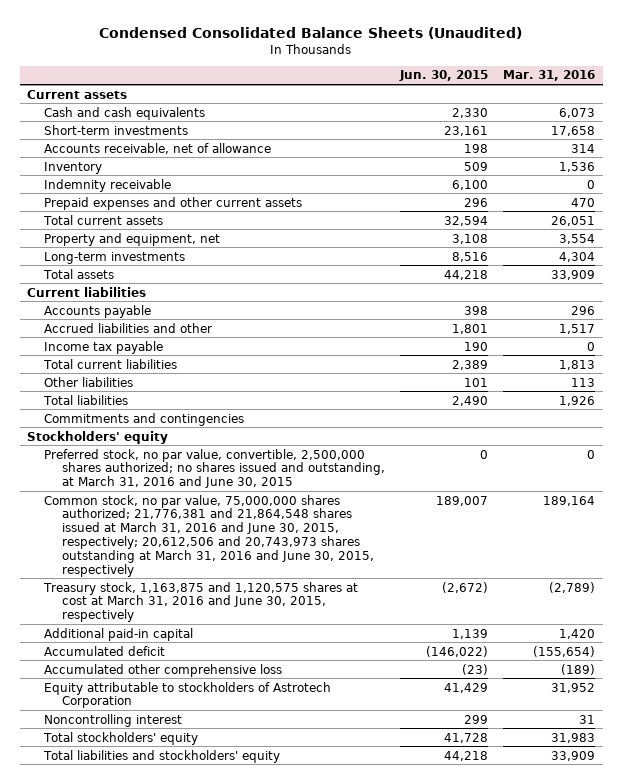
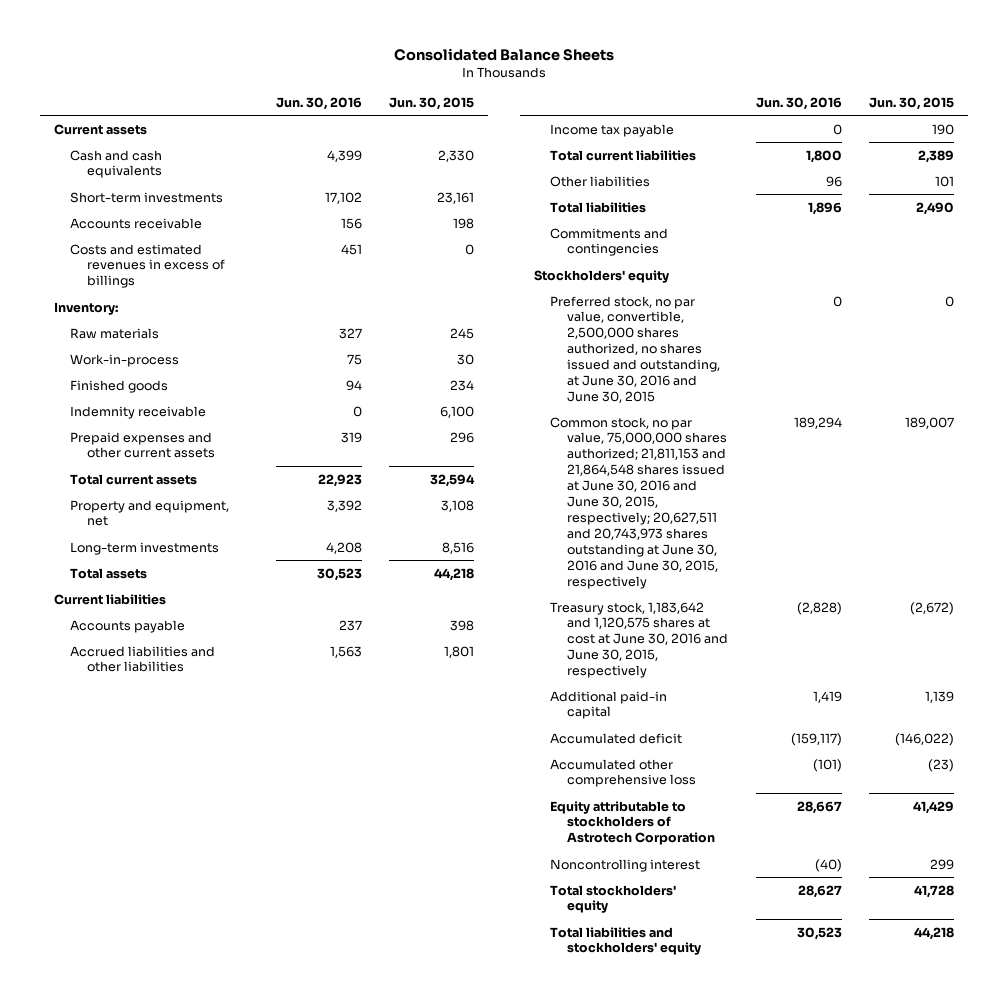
- Condensed Consolidated Balance Sheets (Unaudited)
+ Consolidated Balance Sheets
- | Jun. 30, 2015 | Mar. 31, 2016
+ | Jun. 30, 2016 | Jun. 30, 2015
- Accounts receivable, net of allowance | 198 | 314
- Inventory | 509 | 1,536
+ Accounts receivable | 156 | 198
+ Costs and estimated revenues in excess of billings | 451 | 0
+ Inventory:
+ Raw materials | 327 | 245
+ Work-in-process | 75 | 30
+ Finished goods | 94 | 234
- Accrued liabilities and other | 1,801 | 1,517
+ Accrued liabilities and other liabilities | 1,563 | 1,801
- Preferred stock, no par value, convertible, 2,500,000 shares authorized; no shares issued and outstanding, at March 31, 2016 and June 30, 2015 | 0 | 0
- Common stock, no par value, 75,000,000 shares authorized; 21,776,381 and 21,864,548 shares issued at March 31, 2016 and June 30, 2015, respectively; 20,612,506 and 20,743,973 shares outstanding at March 31, 2016 and June 30, 2015, respectively | 189,007 | 189,164
- Treasury stock, 1,163,875 and 1,120,575 shares at cost at March 31, 2016 and June 30, 2015, respectively | (2,672) | (2,789)
+ Preferred stock, no par value, convertible, 2,500,000 shares authorized, no shares issued and outstanding, at June 30, 2016 and June 30, 2015 | 0 | 0
+ Common stock, no par value, 75,000,000 shares authorized; 21,811,153 and 21,864,548 shares issued at June 30, 2016 and June 30, 2015, respectively; 20,627,511 and 20,743,973 shares outstanding at June 30, 2016 and June 30, 2015, respectively | 189,294 | 189,007
+ Treasury stock, 1,183,642 and 1,120,575 shares at cost at June 30, 2016 and June 30, 2015, respectively | (2,828) | (2,672)

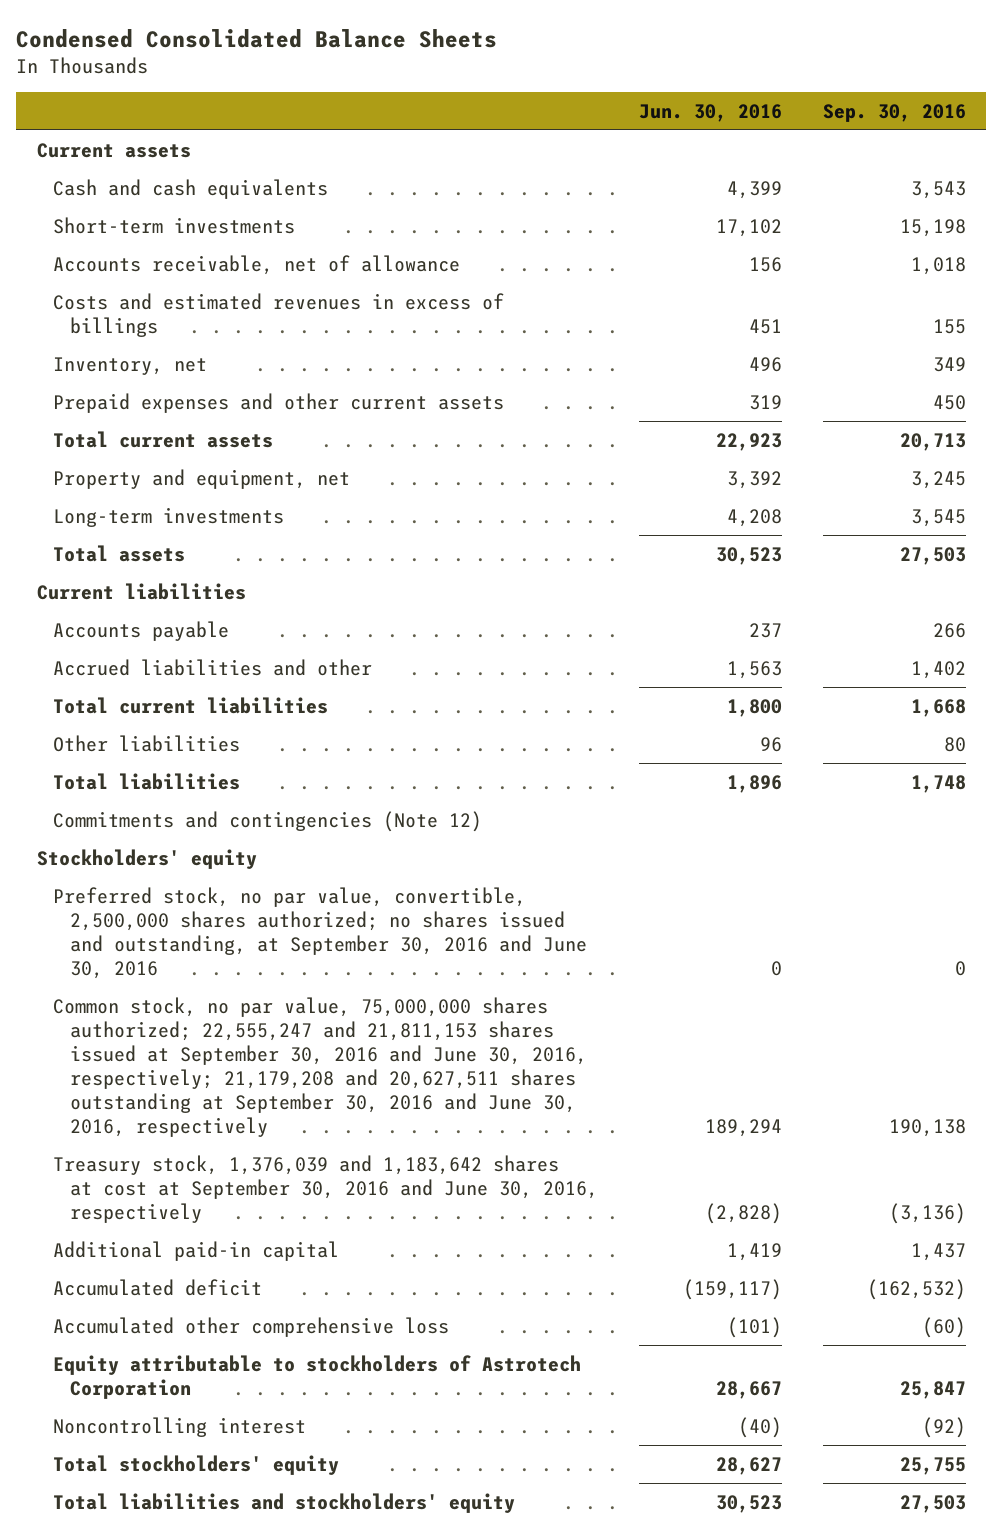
- Consolidated Balance Sheets
+ Condensed Consolidated Balance Sheets
- | Jun. 30, 2016 | Jun. 30, 2015
+ | Jun. 30, 2016 | Sep. 30, 2016
- Accounts receivable | 156 | 198
+ Accounts receivable, net of allowance | 156 | 1,018
- Inventory:
- Raw materials | 327 | 245
- Work-in-process | 75 | 30
- Finished goods | 94 | 234
- Indemnity receivable | 0 | 6,100
+ Inventory, net | 496 | 349
- Accrued liabilities and other liabilities | 1,563 | 1,801
- Income tax payable | 0 | 190
+ Accrued liabilities and other | 1,563 | 1,402
- Commitments and contingencies
+ Commitments and contingencies (Note 12)
- Preferred stock, no par value, convertible, 2,500,000 shares authorized, no shares issued and outstanding, at June 30, 2016 and June 30, 2015 | 0 | 0
- Common stock, no par value, 75,000,000 shares authorized; 21,811,153 and 21,864,548 shares issued at June 30, 2016 and June 30, 2015, respectively; 20,627,511 and 20,743,973 shares outstanding at June 30, 2016 and June 30, 2015, respectively | 189,294 | 189,007
- Treasury stock, 1,183,642 and 1,120,575 shares at cost at June 30, 2016 and June 30, 2015, respectively | (2,828) | (2,672)
+ Preferred stock, no par value, convertible, 2,500,000 shares authorized; no shares issued and outstanding, at September 30, 2016 and June 30, 2016 | 0 | 0
+ Common stock, no par value, 75,000,000 shares authorized; 22,555,247 and 21,811,153 shares issued at September 30, 2016 and June 30, 2016, respectively; 21,179,208 and 20,627,511 shares outstanding at September 30, 2016 and June 30, 2016, respectively | 189,294 | 190,138
+ Treasury stock, 1,376,039 and 1,183,642 shares at cost at September 30, 2016 and June 30, 2016, respectively | (2,828) | (3,136)

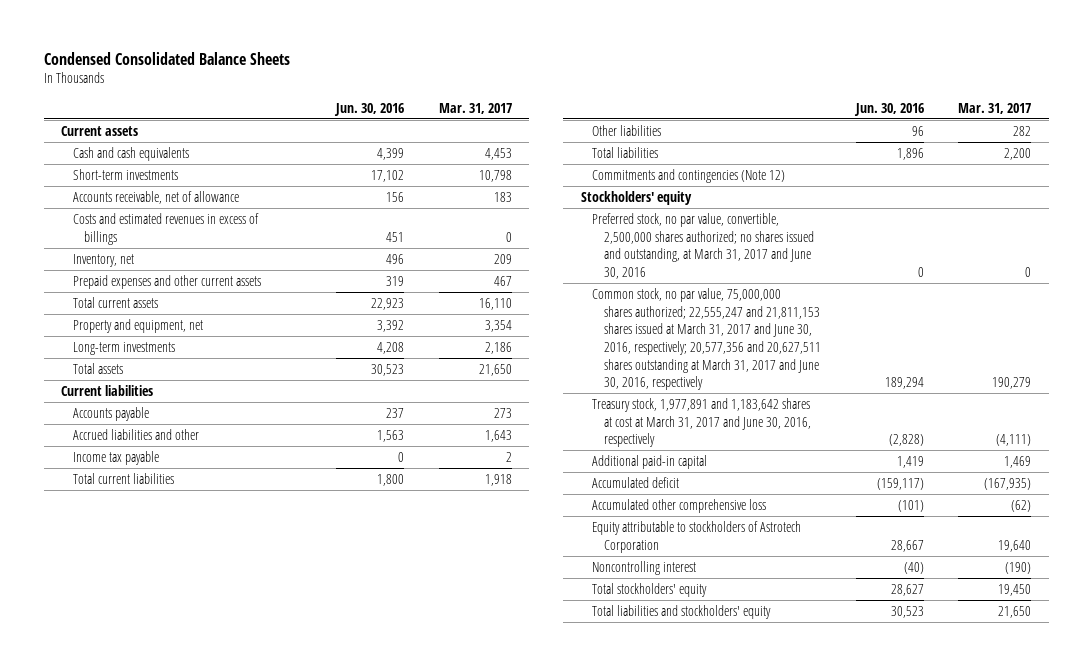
- | Jun. 30, 2016 | Sep. 30, 2016
+ | Jun. 30, 2016 | Mar. 31, 2017
+ Income tax payable | 0 | 2
- Preferred stock, no par value, convertible, 2,500,000 shares authorized; no shares issued and outstanding, at September 30, 2016 and June 30, 2016 | 0 | 0
- Common stock, no par value, 75,000,000 shares authorized; 22,555,247 and 21,811,153 shares issued at September 30, 2016 and June 30, 2016, respectively; 21,179,208 and 20,627,511 shares outstanding at September 30, 2016 and June 30, 2016, respectively | 189,294 | 190,138
- Treasury stock, 1,376,039 and 1,183,642 shares at cost at September 30, 2016 and June 30, 2016, respectively | (2,828) | (3,136)
+ Preferred stock, no par value, convertible, 2,500,000 shares authorized; no shares issued and outstanding, at March 31, 2017 and June 30, 2016 | 0 | 0
+ Common stock, no par value, 75,000,000 shares authorized; 22,555,247 and 21,811,153 shares issued at March 31, 2017 and June 30, 2016, respectively; 20,577,356 and 20,627,511 shares outstanding at March 31, 2017 and June 30, 2016, respectively | 189,294 | 190,279
+ Treasury stock, 1,977,891 and 1,183,642 shares at cost at March 31, 2017 and June 30, 2016, respectively | (2,828) | (4,111)

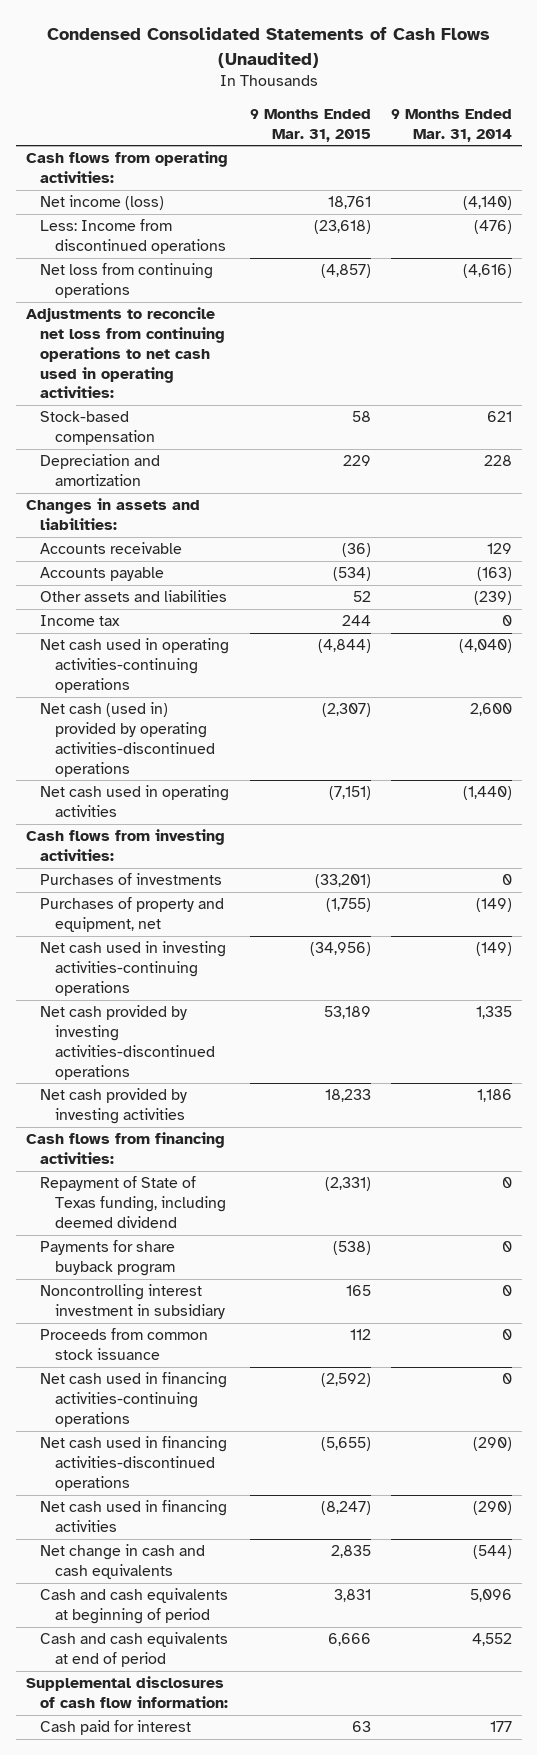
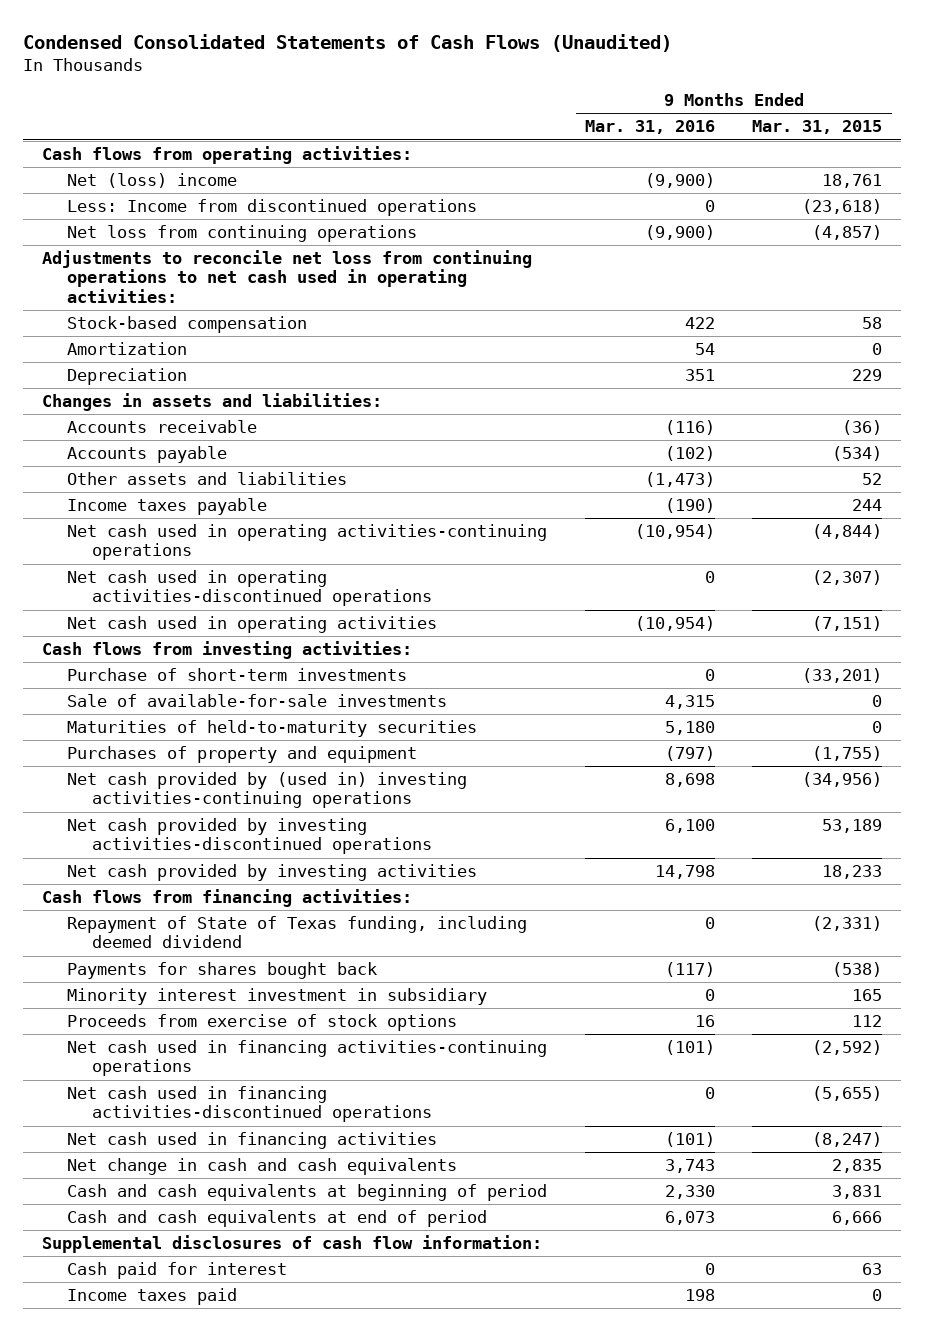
- | 9 Months Ended Mar. 31, 2015 | 9 Months Ended Mar. 31, 2014
+ | 9 Months Ended Mar. 31, 2016 | 9 Months Ended Mar. 31, 2015
- Net income (loss) | 18,761 | (4,140)
+ Net (loss) income | (9,900) | 18,761
- Depreciation and amortization | 229 | 228
+ Amortization | 54 | 0
+ Depreciation | 351 | 229
- Income tax | 244 | 0
+ Income taxes payable | (190) | 244
- Net cash (used in) provided by operating activities-discontinued operations | (2,307) | 2,600
+ Net cash used in operating activities-discontinued operations | 0 | (2,307)
- Purchases of investments | (33,201) | 0
- Purchases of property and equipment, net | (1,755) | (149)
- Net cash used in investing activities-continuing operations | (34,956) | (149)
+ Purchase of short-term investments | 0 | (33,201)
+ Sale of available-for-sale investments | 4,315 | 0
+ Maturities of held-to-maturity securities | 5,180 | 0
+ Purchases of property and equipment | (797) | (1,755)
+ Net cash provided by (used in) investing activities-continuing operations | 8,698 | (34,956)
- Payments for share buyback program | (538) | 0
- Noncontrolling interest investment in subsidiary | 165 | 0
- Proceeds from common stock issuance | 112 | 0
+ Payments for shares bought back | (117) | (538)
+ Minority interest investment in subsidiary | 0 | 165
+ Proceeds from exercise of stock options | 16 | 112
+ Income taxes paid | 198 | 0

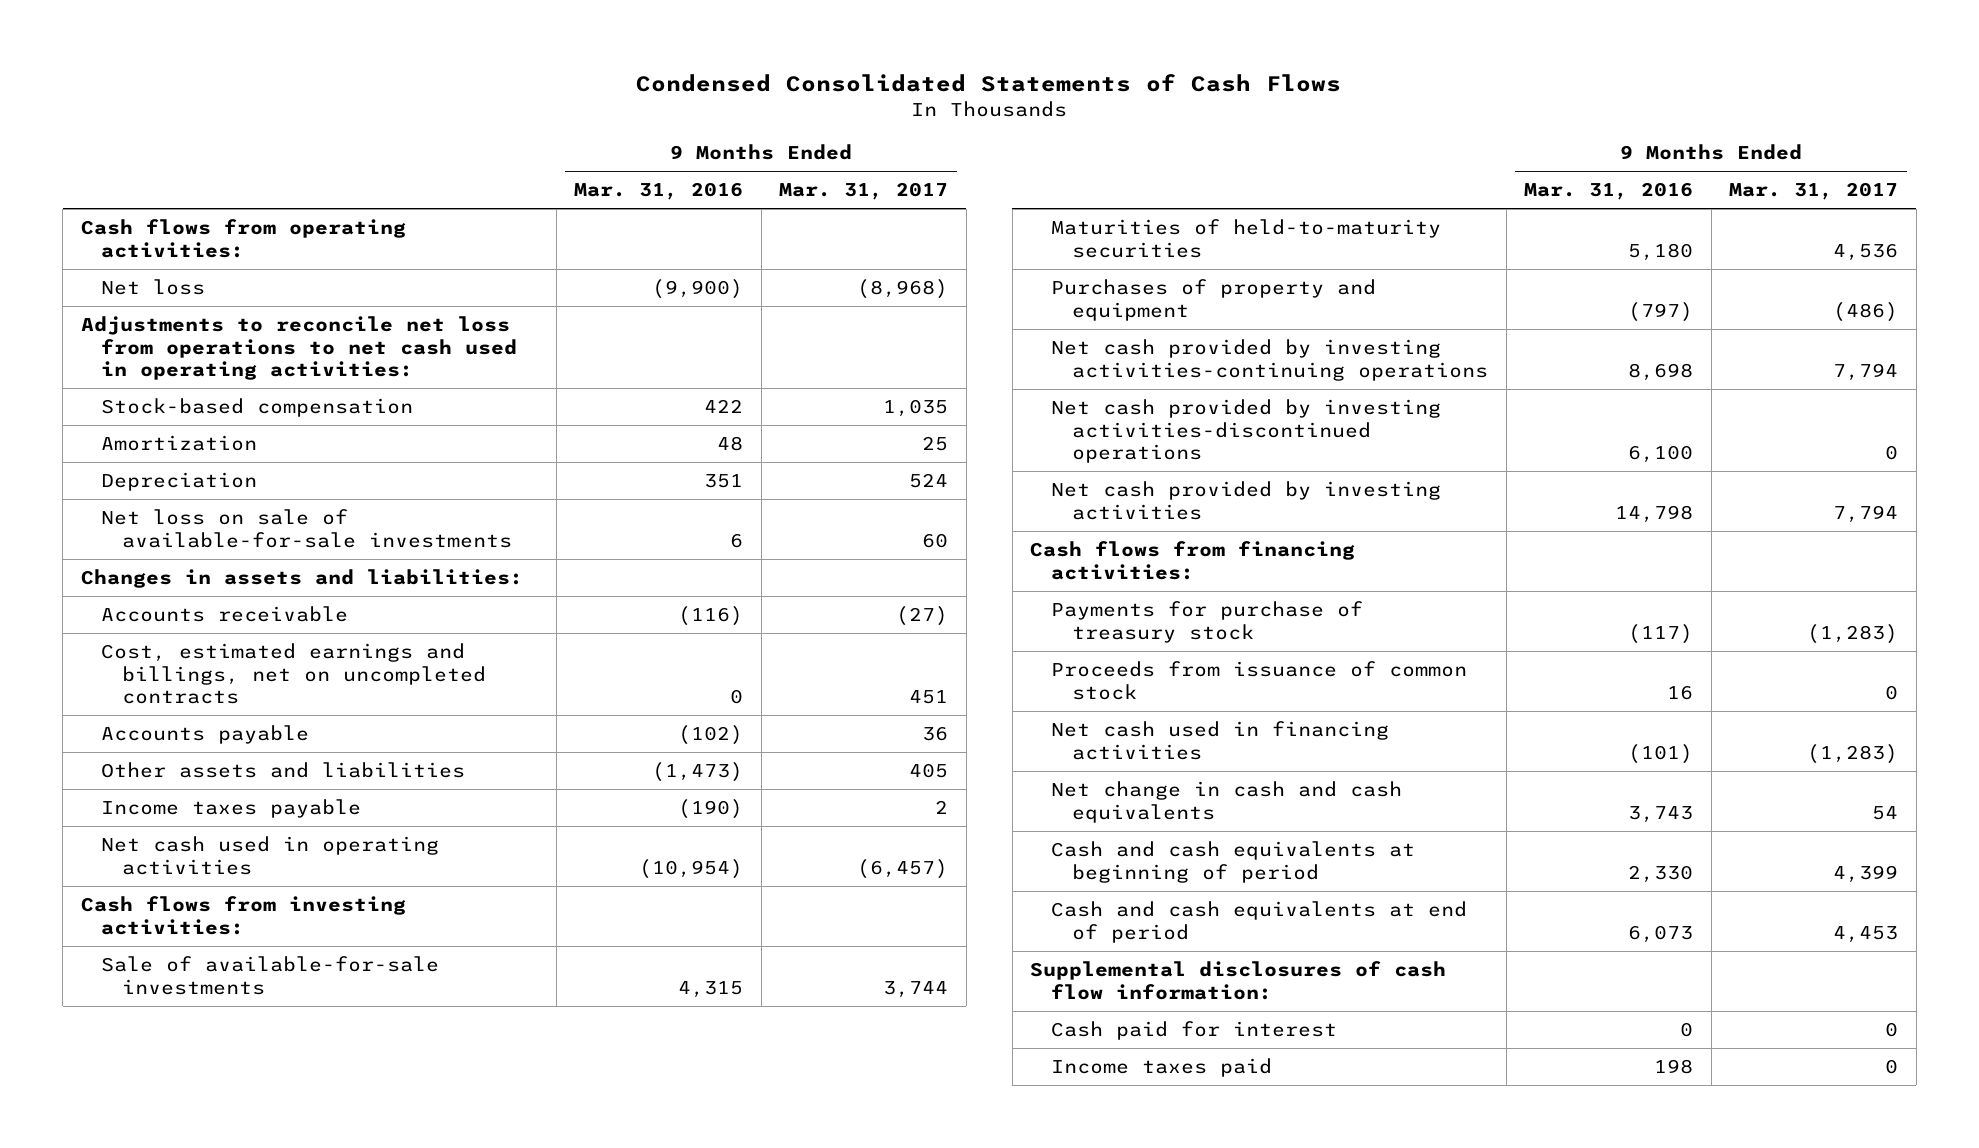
- Condensed Consolidated Statements of Cash Flows (Unaudited)
+ Condensed Consolidated Statements of Cash Flows
- | 9 Months Ended Mar. 31, 2016 | 9 Months Ended Mar. 31, 2015
+ | 9 Months Ended Mar. 31, 2016 | 9 Months Ended Mar. 31, 2017
- Net (loss) income | (9,900) | 18,761
- Less: Income from discontinued operations | 0 | (23,618)
- Net loss from continuing operations | (9,900) | (4,857)
- Adjustments to reconcile net loss from continuing operations to net cash used in operating activities:
+ Net loss | (9,900) | (8,968)
+ Adjustments to reconcile net loss from operations to net cash used in operating activities:
- Amortization | 54 | 0
+ Amortization | 48 | 25
+ Net loss on sale of available-for-sale investments | 6 | 60
+ Cost, estimated earnings and billings, net on uncompleted contracts | 0 | 451
- Net cash used in operating activities-continuing operations | (10,954) | (4,844)
- Net cash used in operating activities-discontinued operations | 0 | (2,307)
- Purchase of short-term investments | 0 | (33,201)
- Net cash provided by (used in) investing activities-continuing operations | 8,698 | (34,956)
+ Net cash provided by investing activities-continuing operations | 8,698 | 7,794
- Repayment of State of Texas funding, including deemed dividend | 0 | (2,331)
- Payments for shares bought back | (117) | (538)
- Minority interest investment in subsidiary | 0 | 165
- Proceeds from exercise of stock options | 16 | 112
- Net cash used in financing activities-continuing operations | (101) | (2,592)
- Net cash used in financing activities-discontinued operations | 0 | (5,655)
+ Payments for purchase of treasury stock | (117) | (1,283)
+ Proceeds from issuance of common stock | 16 | 0

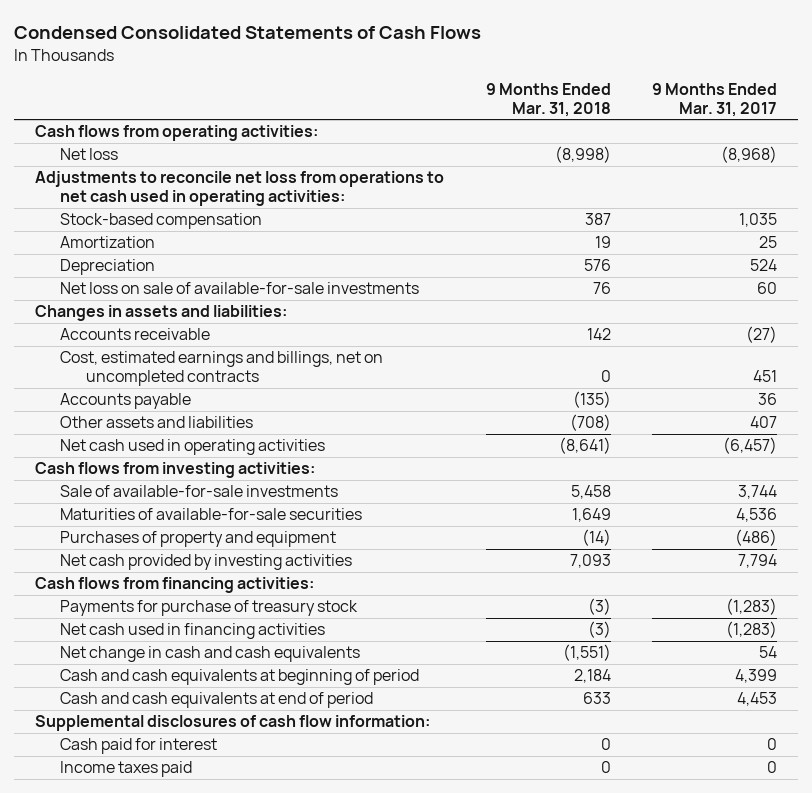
- | 9 Months Ended Mar. 31, 2016 | 9 Months Ended Mar. 31, 2017
+ | 9 Months Ended Mar. 31, 2018 | 9 Months Ended Mar. 31, 2017
- Other assets and liabilities | (1,473) | 405
- Income taxes payable | (190) | 2
+ Other assets and liabilities | (708) | 407
- Maturities of held-to-maturity securities | 5,180 | 4,536
+ Maturities of available-for-sale securities | 1,649 | 4,536
- Net cash provided by investing activities-continuing operations | 8,698 | 7,794
- Net cash provided by investing activities-discontinued operations | 6,100 | 0
- Proceeds from issuance of common stock | 16 | 0

